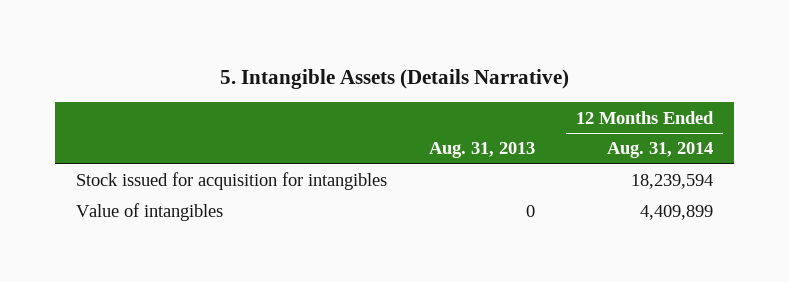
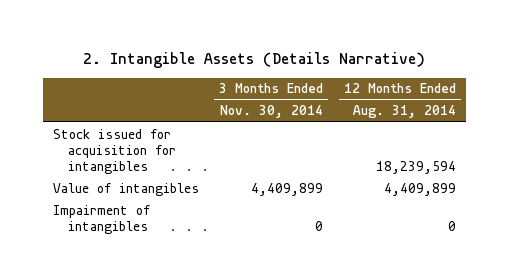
- 5. Intangible Assets (Details Narrative)
+ 2. Intangible Assets (Details Narrative)
- | Aug. 31, 2013 | 12 Months Ended Aug. 31, 2014
+ | 3 Months Ended Nov. 30, 2014 | 12 Months Ended Aug. 31, 2014
+ Impairment of intangibles | 0 | 0

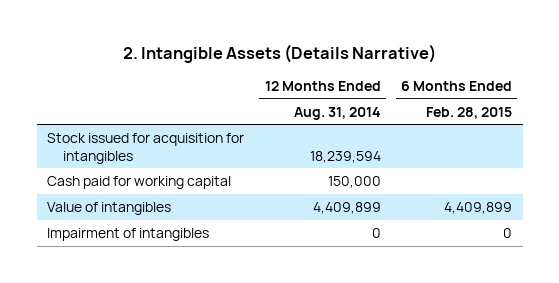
- | 3 Months Ended Nov. 30, 2014 | 12 Months Ended Aug. 31, 2014
+ | 12 Months Ended Aug. 31, 2014 | 6 Months Ended Feb. 28, 2015
+ Cash paid for working capital | 150,000 |

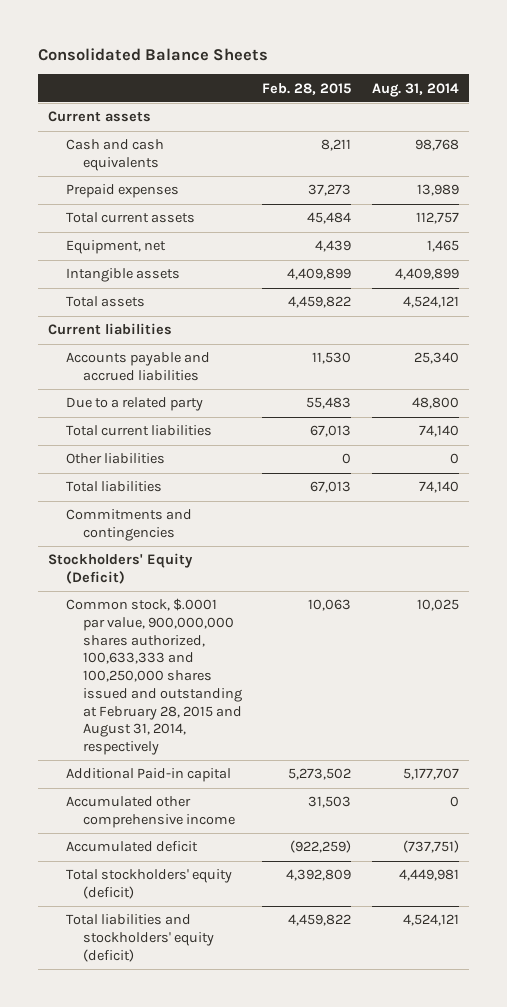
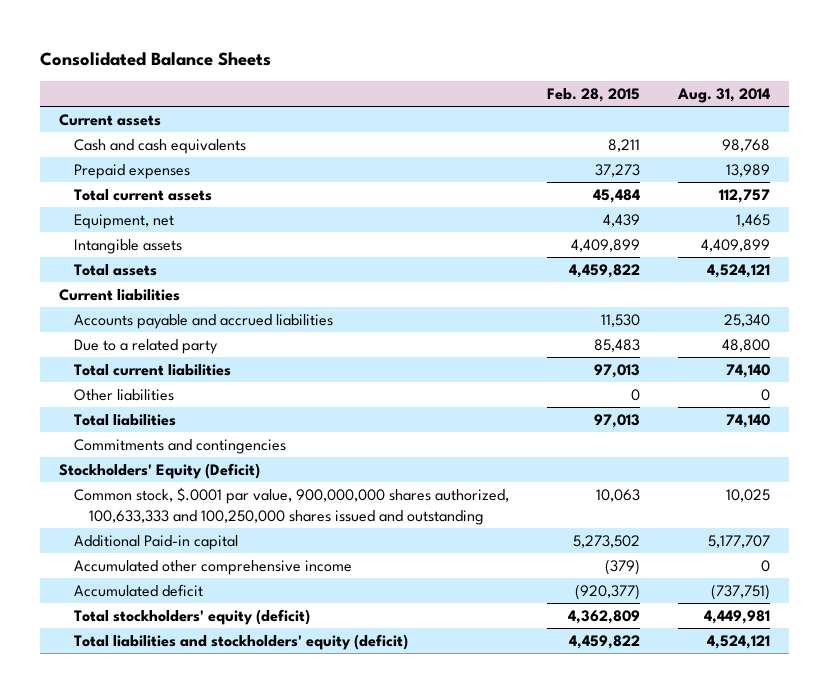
- Due to a related party | 55,483 | 48,800
- Total current liabilities | 67,013 | 74,140
+ Due to a related party | 85,483 | 48,800
+ Total current liabilities | 97,013 | 74,140
- Total liabilities | 67,013 | 74,140
+ Total liabilities | 97,013 | 74,140
- Common stock, $.0001 par value, 900,000,000 shares authorized, 100,633,333 and 100,250,000 shares issued and outstanding at February 28, 2015 and August 31, 2014, respectively | 10,063 | 10,025
+ Common stock, $.0001 par value, 900,000,000 shares authorized, 100,633,333 and 100,250,000 shares issued and outstanding | 10,063 | 10,025
- Accumulated other comprehensive income | 31,503 | 0
- Accumulated deficit | (922,259) | (737,751)
- Total stockholders' equity (deficit) | 4,392,809 | 4,449,981
+ Accumulated other comprehensive income | (379) | 0
+ Accumulated deficit | (920,377) | (737,751)
+ Total stockholders' equity (deficit) | 4,362,809 | 4,449,981

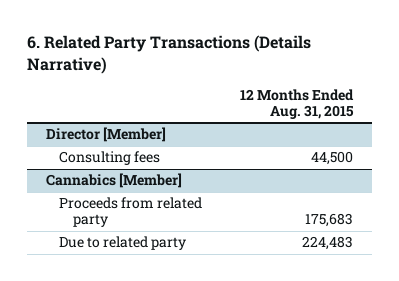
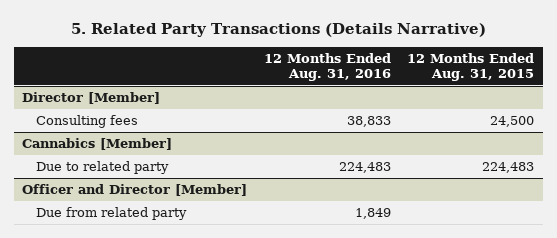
- 6. Related Party Transactions (Details Narrative)
+ 5. Related Party Transactions (Details Narrative)
- | 12 Months Ended Aug. 31, 2015
+ | 12 Months Ended Aug. 31, 2016 | 12 Months Ended Aug. 31, 2015
@ Director [Member]
- Consulting fees | 44,500
+ Consulting fees | 38,833 | 24,500
@ Cannabics [Member]
- Proceeds from related party | 175,683
+ Officer and Director [Member]
+ Due from related party | 1,849 |

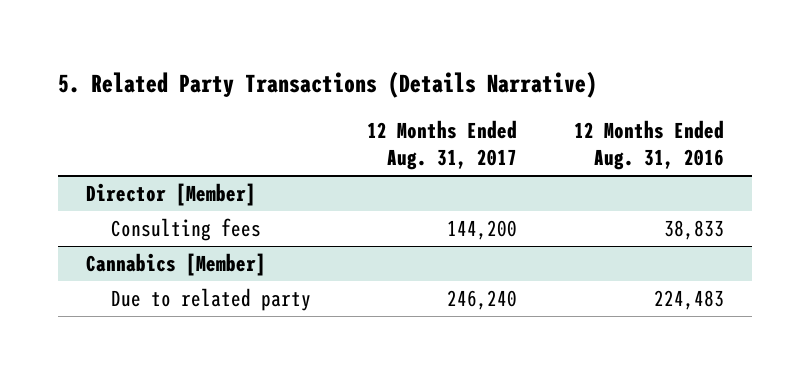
- | 12 Months Ended Aug. 31, 2016 | 12 Months Ended Aug. 31, 2015
+ | 12 Months Ended Aug. 31, 2017 | 12 Months Ended Aug. 31, 2016
- Officer and Director [Member]
- Due from related party | 1,849 |

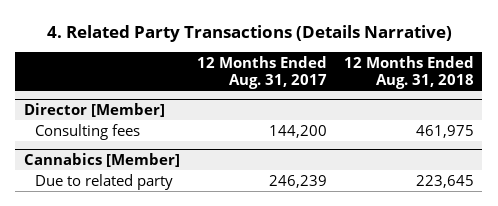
- 5. Related Party Transactions (Details Narrative)
+ 4. Related Party Transactions (Details Narrative)
- | 12 Months Ended Aug. 31, 2017 | 12 Months Ended Aug. 31, 2016
+ | 12 Months Ended Aug. 31, 2017 | 12 Months Ended Aug. 31, 2018
@ Cannabics [Member]
- Due to related party | 246,240 | 224,483
+ Due to related party | 246,239 | 223,645

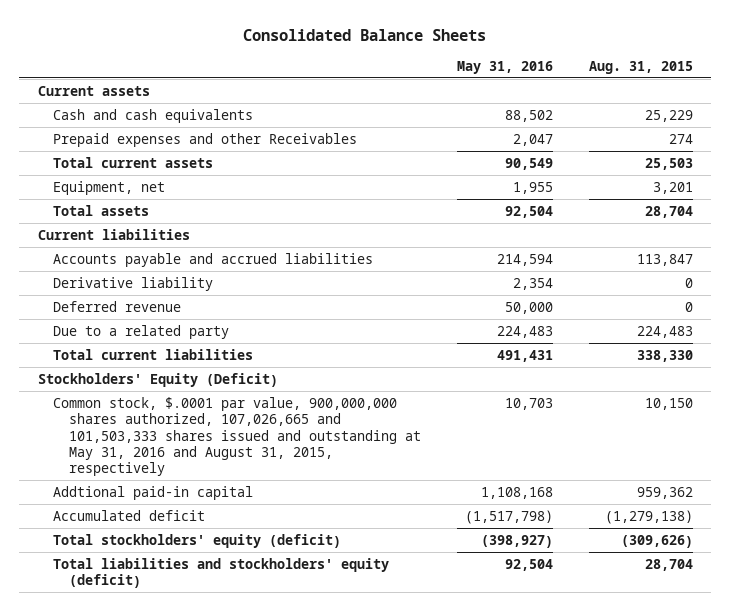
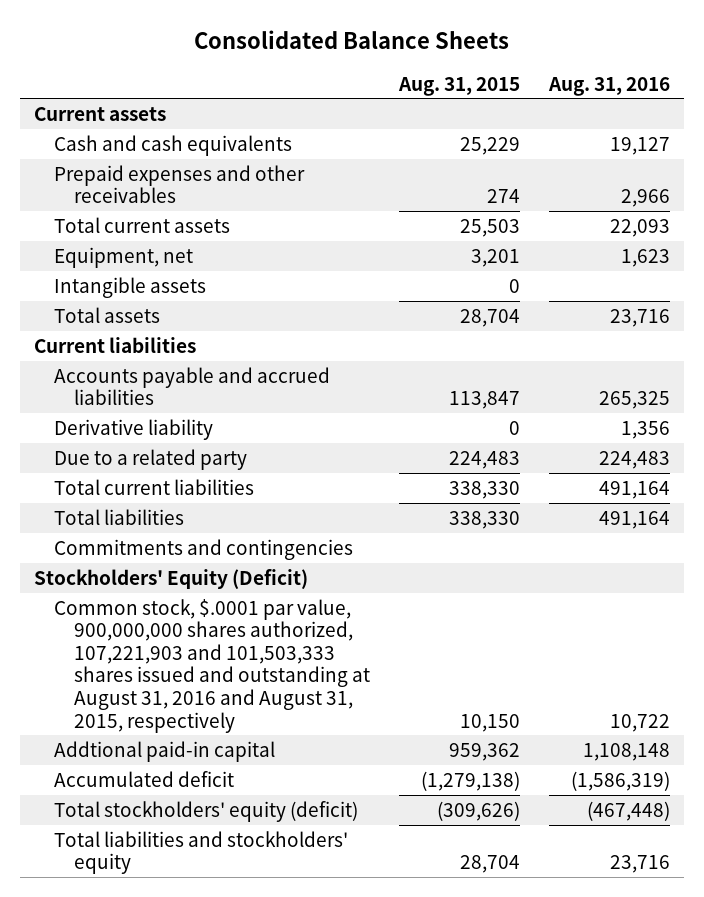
- | May 31, 2016 | Aug. 31, 2015
+ | Aug. 31, 2015 | Aug. 31, 2016
- Prepaid expenses and other Receivables | 2,047 | 274
+ Prepaid expenses and other receivables | 274 | 2,966
+ Intangible assets | 0 |
- Deferred revenue | 50,000 | 0
+ Total liabilities | 338,330 | 491,164
+ Commitments and contingencies
- Common stock, $.0001 par value, 900,000,000 shares authorized, 107,026,665 and 101,503,333 shares issued and outstanding at May 31, 2016 and August 31, 2015, respectively | 10,703 | 10,150
+ Common stock, $.0001 par value, 900,000,000 shares authorized, 107,221,903 and 101,503,333 shares issued and outstanding at August 31, 2016 and August 31, 2015, respectively | 10,150 | 10,722
- Total liabilities and stockholders' equity (deficit) | 92,504 | 28,704
+ Total liabilities and stockholders' equity | 28,704 | 23,716

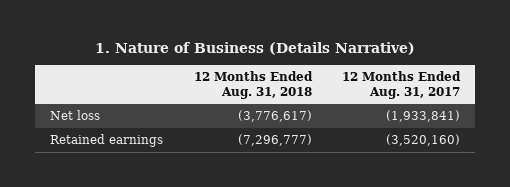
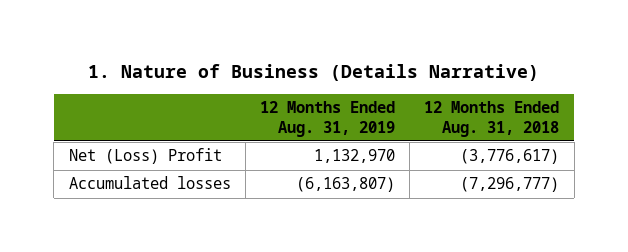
- | 12 Months Ended Aug. 31, 2018 | 12 Months Ended Aug. 31, 2017
+ | 12 Months Ended Aug. 31, 2019 | 12 Months Ended Aug. 31, 2018
- Net loss | (3,776,617) | (1,933,841)
- Retained earnings | (7,296,777) | (3,520,160)
+ Net (Loss) Profit | 1,132,970 | (3,776,617)
+ Accumulated losses | (6,163,807) | (7,296,777)

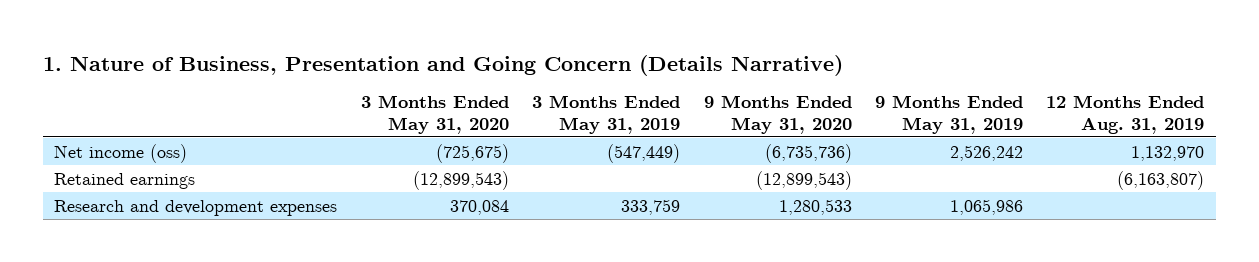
- 1. Nature of Business (Details Narrative)
+ 1. Nature of Business, Presentation and Going Concern (Details Narrative)
- | 12 Months Ended Aug. 31, 2019 | 12 Months Ended Aug. 31, 2018
+ | 3 Months Ended May 31, 2020 | 3 Months Ended May 31, 2019 | 9 Months Ended May 31, 2020 | 9 Months Ended May 31, 2019 | 12 Months Ended Aug. 31, 2019
- Net (Loss) Profit | 1,132,970 | (3,776,617)
- Accumulated losses | (6,163,807) | (7,296,777)
+ Net income (oss) | (725,675) | (547,449) | (6,735,736) | 2,526,242 | 1,132,970
+ Retained earnings | (12,899,543) | | (12,899,543) | | (6,163,807)
+ Research and development expenses | 370,084 | 333,759 | 1,280,533 | 1,065,986 |

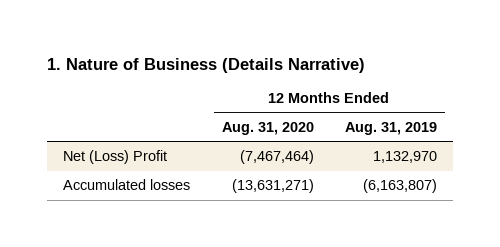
- 1. Nature of Business, Presentation and Going Concern (Details Narrative)
+ 1. Nature of Business (Details Narrative)
- | 3 Months Ended May 31, 2020 | 3 Months Ended May 31, 2019 | 9 Months Ended May 31, 2020 | 9 Months Ended May 31, 2019 | 12 Months Ended Aug. 31, 2019
+ | 12 Months Ended Aug. 31, 2020 | 12 Months Ended Aug. 31, 2019
- Net income (oss) | (725,675) | (547,449) | (6,735,736) | 2,526,242 | 1,132,970
- Retained earnings | (12,899,543) | | (12,899,543) | | (6,163,807)
- Research and development expenses | 370,084 | 333,759 | 1,280,533 | 1,065,986 |
+ Net (Loss) Profit | (7,467,464) | 1,132,970
+ Accumulated losses | (13,631,271) | (6,163,807)

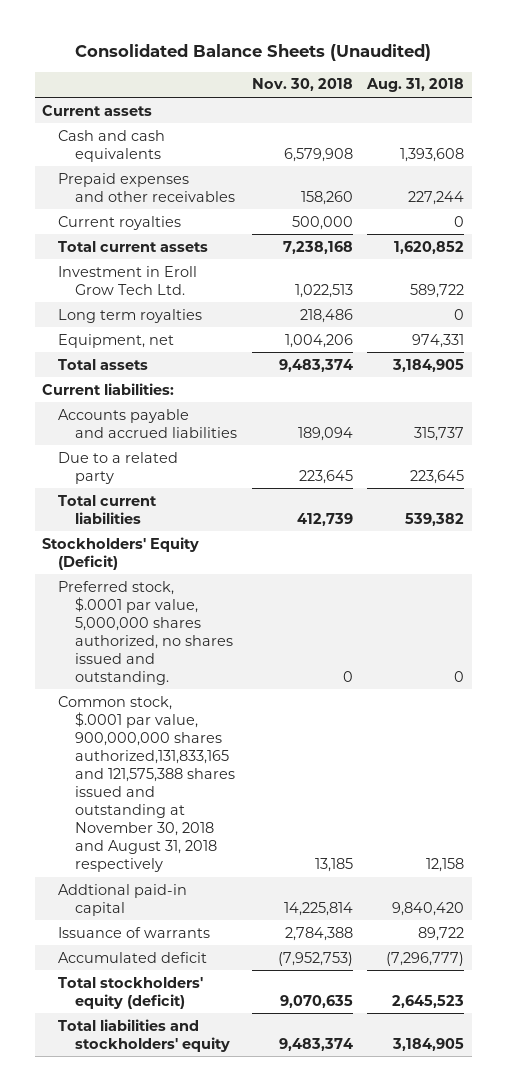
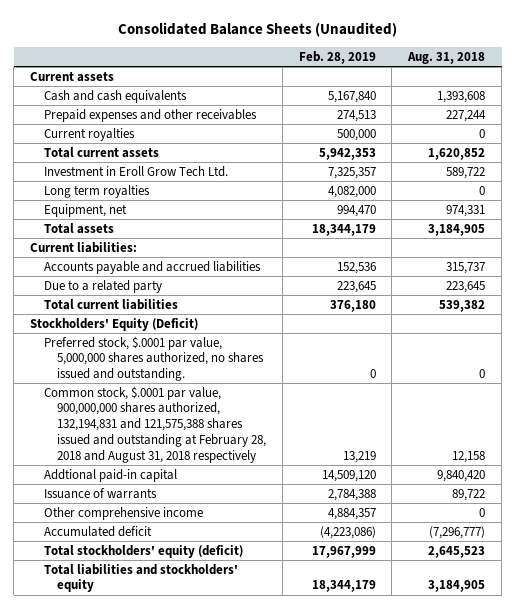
- | Nov. 30, 2018 | Aug. 31, 2018
+ | Feb. 28, 2019 | Aug. 31, 2018
- Common stock, $.0001 par value, 900,000,000 shares authorized,131,833,165 and 121,575,388 shares issued and outstanding at November 30, 2018 and August 31, 2018 respectively | 13,185 | 12,158
+ Common stock, $.0001 par value, 900,000,000 shares authorized, 132,194,831 and 121,575,388 shares issued and outstanding at February 28, 2018 and August 31, 2018 respectively | 13,219 | 12,158
+ Other comprehensive income | 4,884,357 | 0

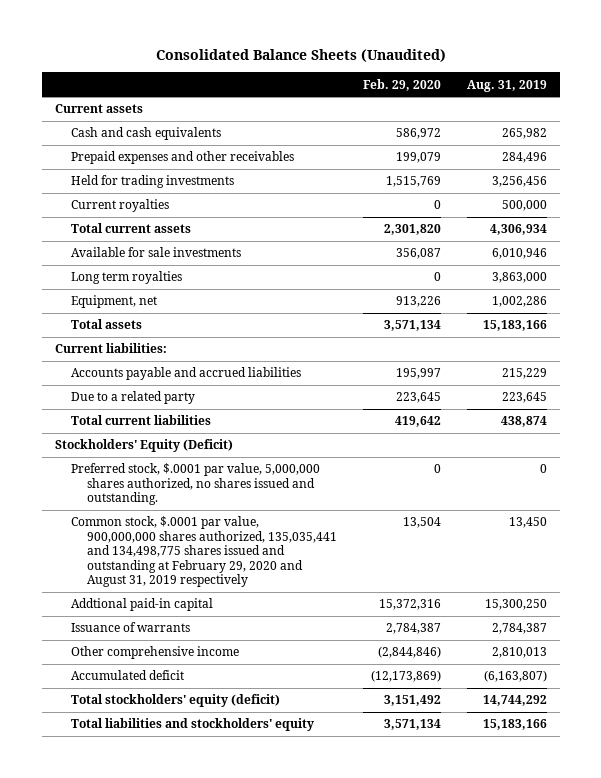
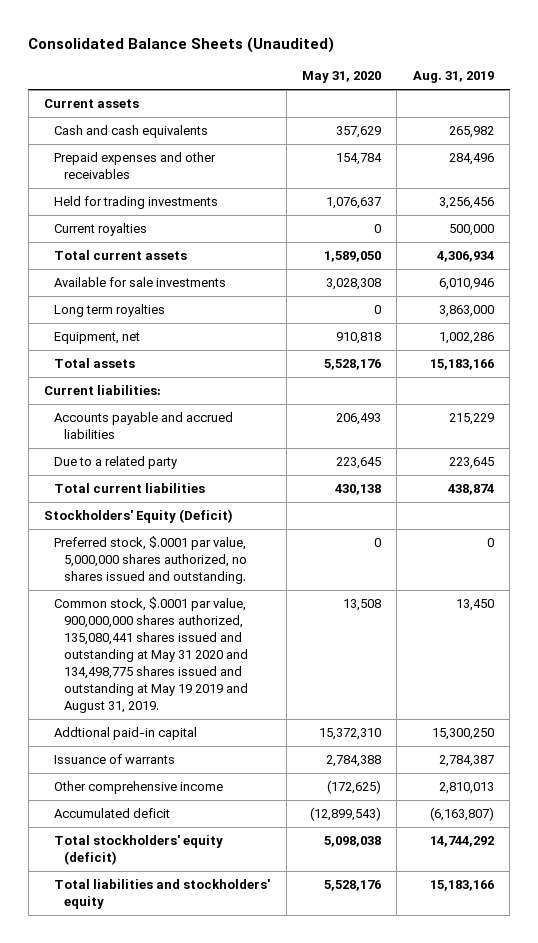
- | Feb. 29, 2020 | Aug. 31, 2019
+ | May 31, 2020 | Aug. 31, 2019
- Common stock, $.0001 par value, 900,000,000 shares authorized, 135,035,441 and 134,498,775 shares issued and outstanding at February 29, 2020 and August 31, 2019 respectively | 13,504 | 13,450
+ Common stock, $.0001 par value, 900,000,000 shares authorized, 135,080,441 shares issued and outstanding at May 31 2020 and 134,498,775 shares issued and outstanding at May 19 2019 and August 31, 2019. | 13,508 | 13,450

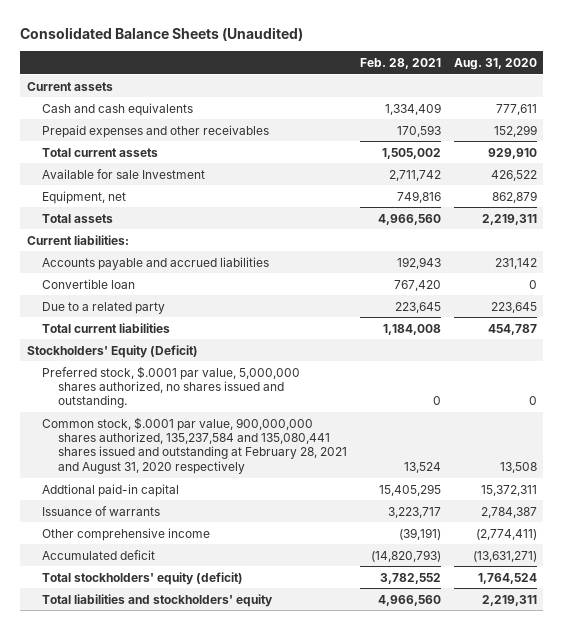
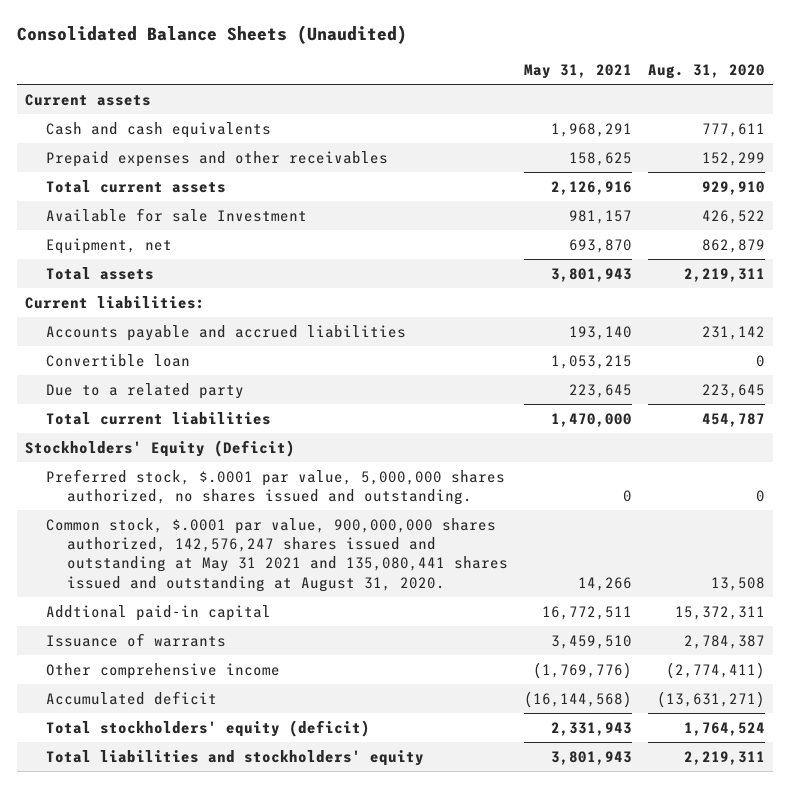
- | Feb. 28, 2021 | Aug. 31, 2020
+ | May 31, 2021 | Aug. 31, 2020
- Common stock, $.0001 par value, 900,000,000 shares authorized, 135,237,584 and 135,080,441 shares issued and outstanding at February 28, 2021 and August 31, 2020 respectively | 13,524 | 13,508
+ Common stock, $.0001 par value, 900,000,000 shares authorized, 142,576,247 shares issued and outstanding at May 31 2021 and 135,080,441 shares issued and outstanding at August 31, 2020. | 14,266 | 13,508

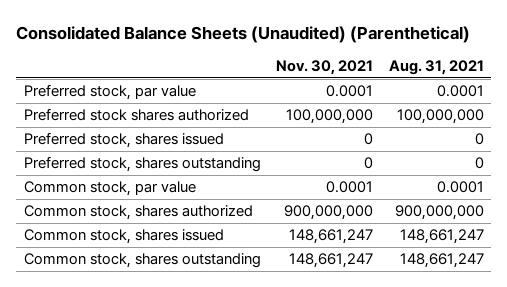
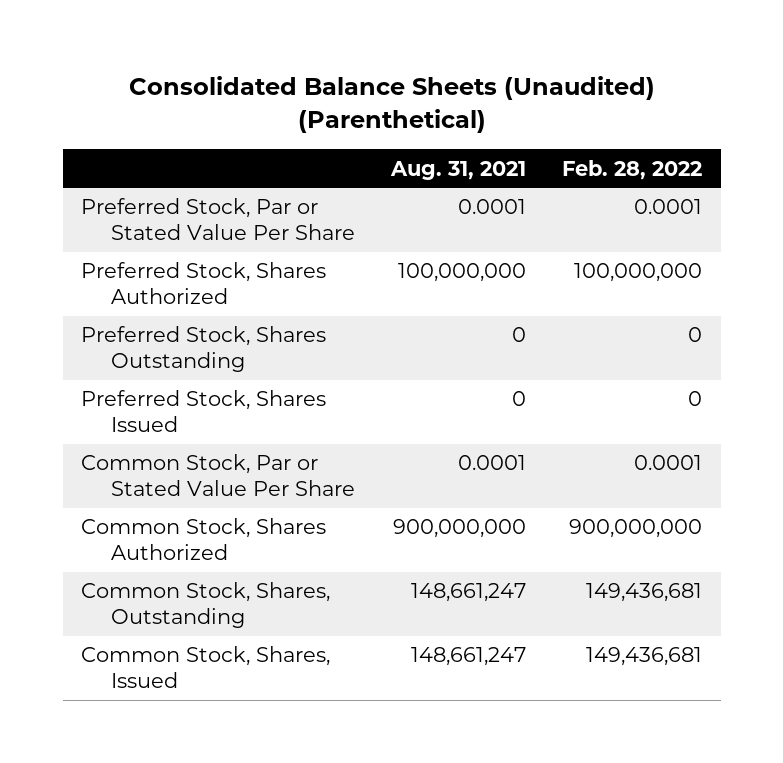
- | Nov. 30, 2021 | Aug. 31, 2021
+ | Aug. 31, 2021 | Feb. 28, 2022
- Preferred stock, par value | 0.0001 | 0.0001
- Preferred stock shares authorized | 100,000,000 | 100,000,000
- Preferred stock, shares issued | 0 | 0
- Preferred stock, shares outstanding | 0 | 0
- Common stock, par value | 0.0001 | 0.0001
- Common stock, shares authorized | 900,000,000 | 900,000,000
- Common stock, shares issued | 148,661,247 | 148,661,247
- Common stock, shares outstanding | 148,661,247 | 148,661,247
+ Preferred Stock, Par or Stated Value Per Share | 0.0001 | 0.0001
+ Preferred Stock, Shares Authorized | 100,000,000 | 100,000,000
+ Preferred Stock, Shares Outstanding | 0 | 0
+ Preferred Stock, Shares Issued | 0 | 0
+ Common Stock, Par or Stated Value Per Share | 0.0001 | 0.0001
+ Common Stock, Shares Authorized | 900,000,000 | 900,000,000
+ Common Stock, Shares, Outstanding | 148,661,247 | 149,436,681
+ Common Stock, Shares, Issued | 148,661,247 | 149,436,681

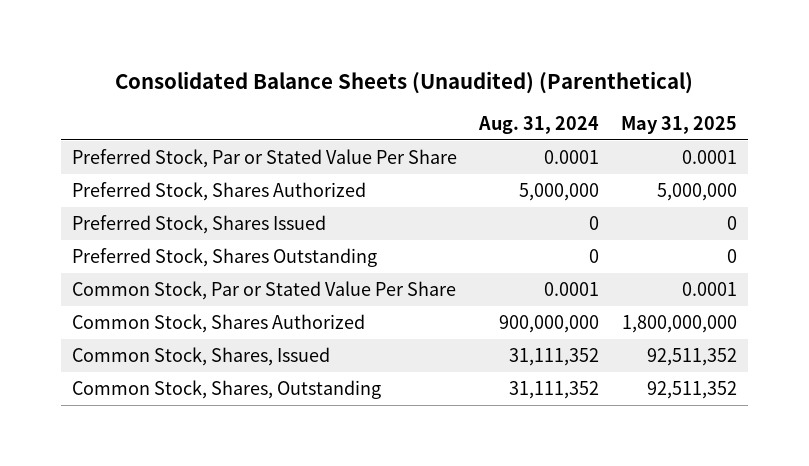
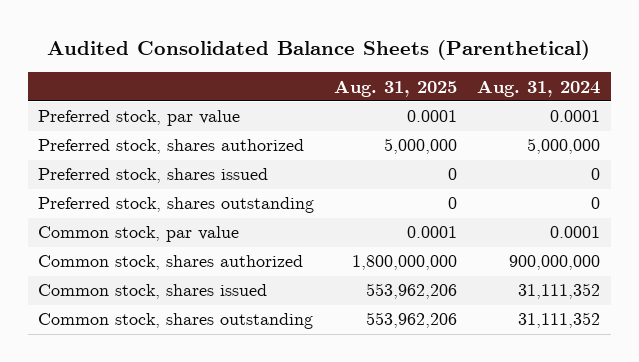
- Consolidated Balance Sheets (Unaudited) (Parenthetical)
+ Audited Consolidated Balance Sheets (Parenthetical)
- | Aug. 31, 2024 | May 31, 2025
+ | Aug. 31, 2025 | Aug. 31, 2024
- Preferred Stock, Par or Stated Value Per Share | 0.0001 | 0.0001
- Preferred Stock, Shares Authorized | 5,000,000 | 5,000,000
- Preferred Stock, Shares Issued | 0 | 0
- Preferred Stock, Shares Outstanding | 0 | 0
- Common Stock, Par or Stated Value Per Share | 0.0001 | 0.0001
- Common Stock, Shares Authorized | 900,000,000 | 1,800,000,000
- Common Stock, Shares, Issued | 31,111,352 | 92,511,352
- Common Stock, Shares, Outstanding | 31,111,352 | 92,511,352
+ Preferred stock, par value | 0.0001 | 0.0001
+ Preferred stock, shares authorized | 5,000,000 | 5,000,000
+ Preferred stock, shares issued | 0 | 0
+ Preferred stock, shares outstanding | 0 | 0
+ Common stock, par value | 0.0001 | 0.0001
+ Common stock, shares authorized | 1,800,000,000 | 900,000,000
+ Common stock, shares issued | 553,962,206 | 31,111,352
+ Common stock, shares outstanding | 553,962,206 | 31,111,352

